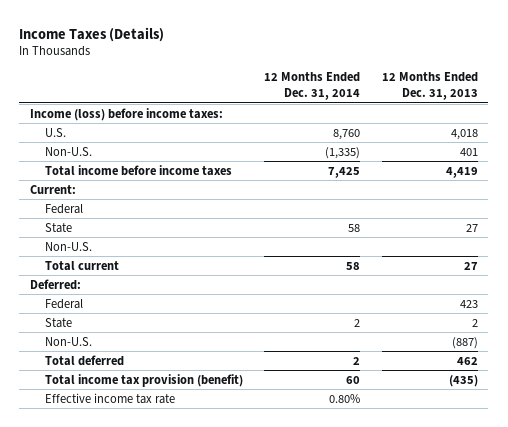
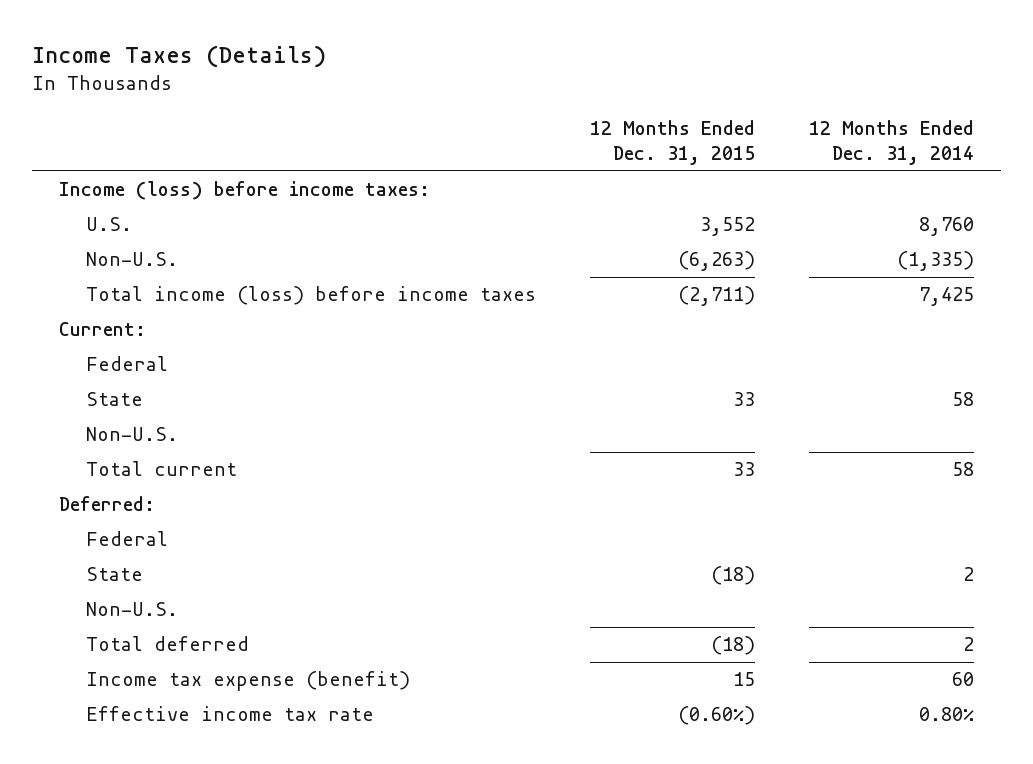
- | 12 Months Ended Dec. 31, 2014 | 12 Months Ended Dec. 31, 2013
+ | 12 Months Ended Dec. 31, 2015 | 12 Months Ended Dec. 31, 2014
- Total income before income taxes | 7,425 | 4,419
+ Total income (loss) before income taxes | (2,711) | 7,425
- Total income tax provision (benefit) | 60 | (435)
+ Income tax expense (benefit) | 15 | 60

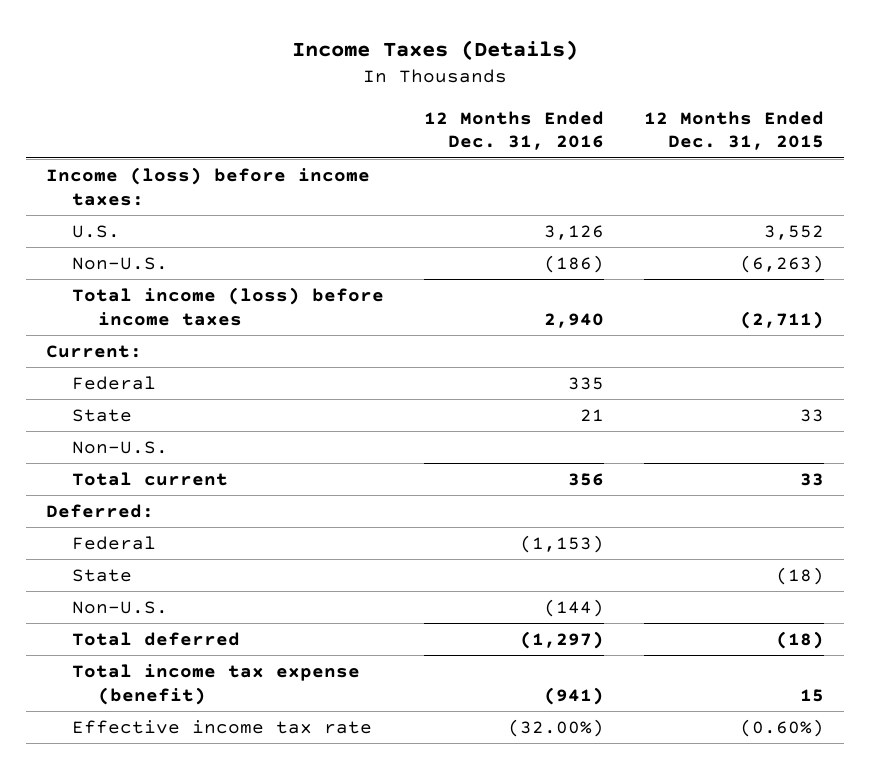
- | 12 Months Ended Dec. 31, 2015 | 12 Months Ended Dec. 31, 2014
+ | 12 Months Ended Dec. 31, 2016 | 12 Months Ended Dec. 31, 2015
- Income tax expense (benefit) | 15 | 60
+ Total income tax expense (benefit) | (941) | 15

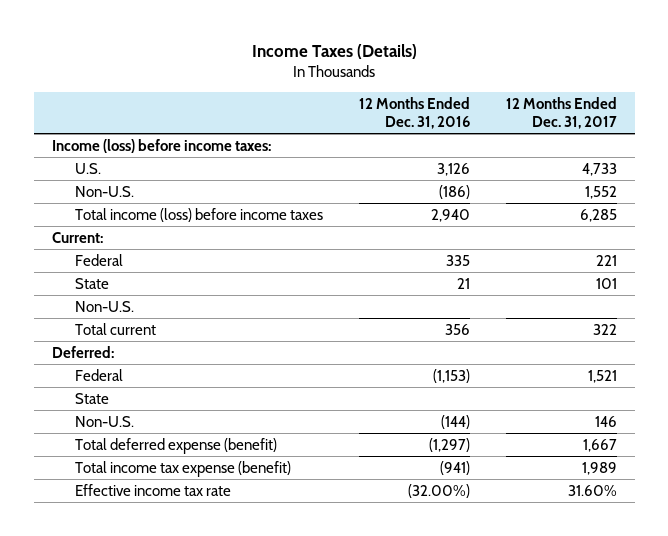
- | 12 Months Ended Dec. 31, 2016 | 12 Months Ended Dec. 31, 2015
+ | 12 Months Ended Dec. 31, 2016 | 12 Months Ended Dec. 31, 2017
- Total deferred | (1,297) | (18)
+ Total deferred expense (benefit) | (1,297) | 1,667

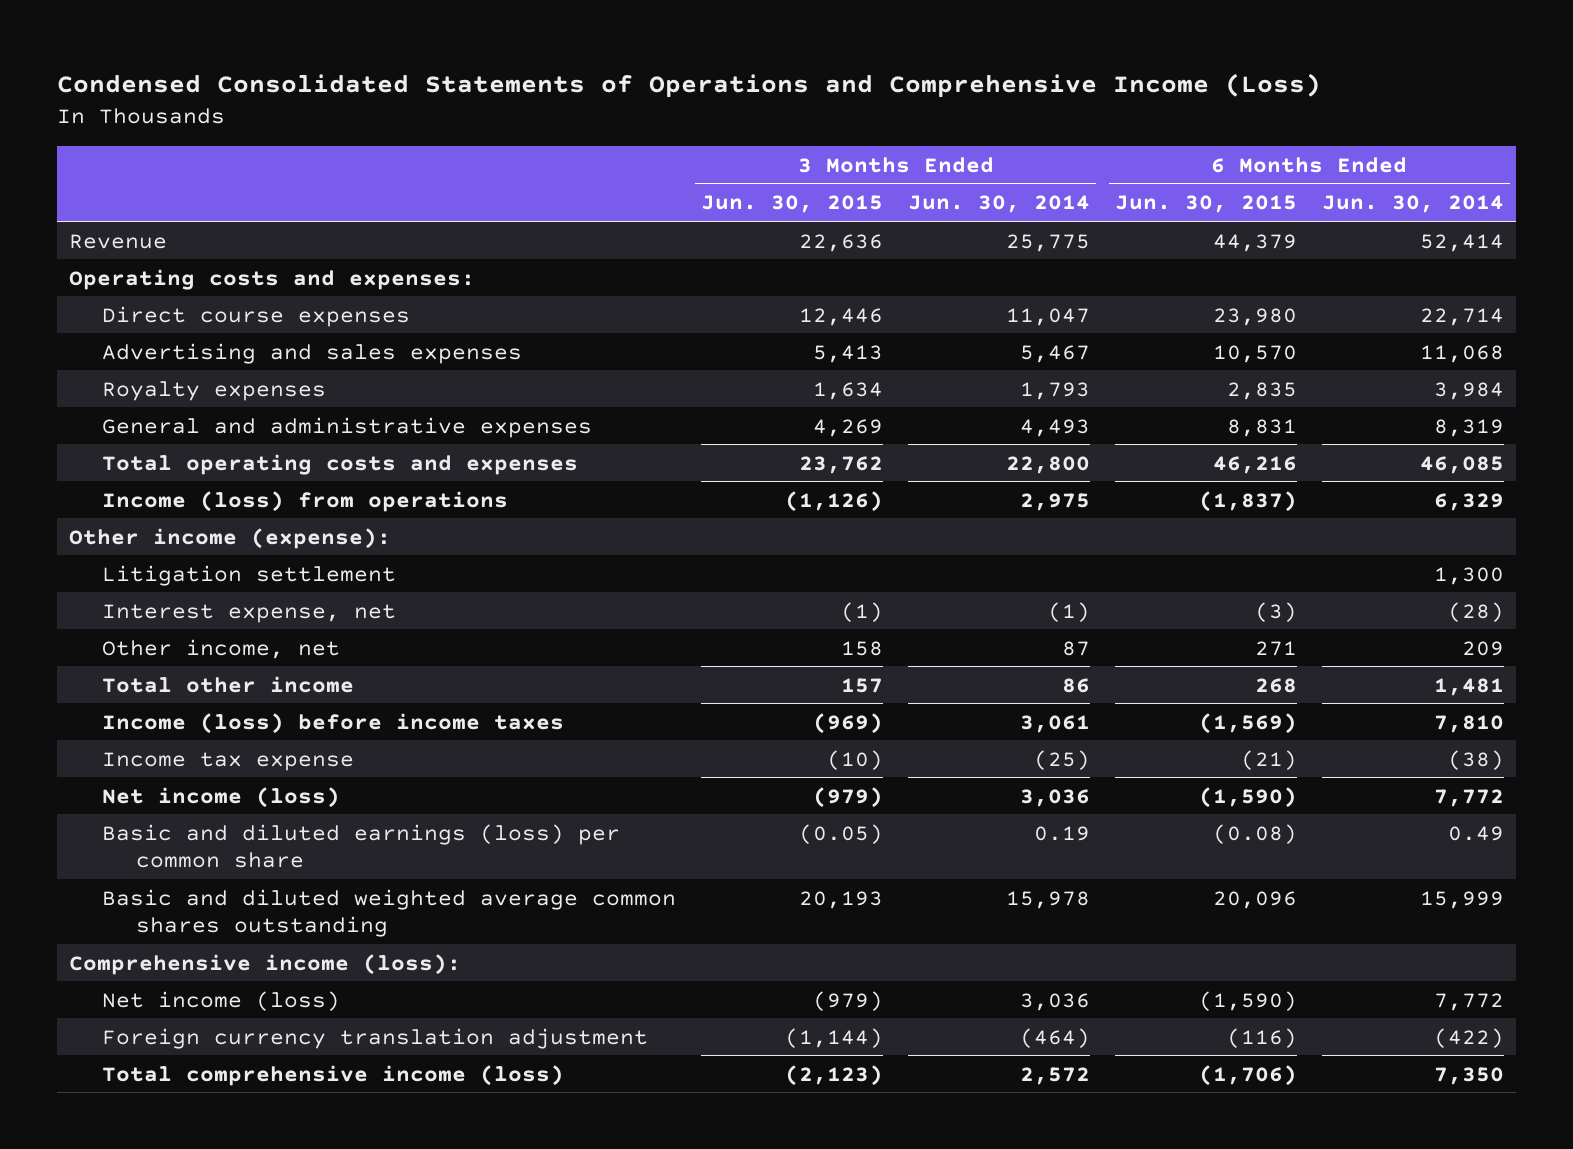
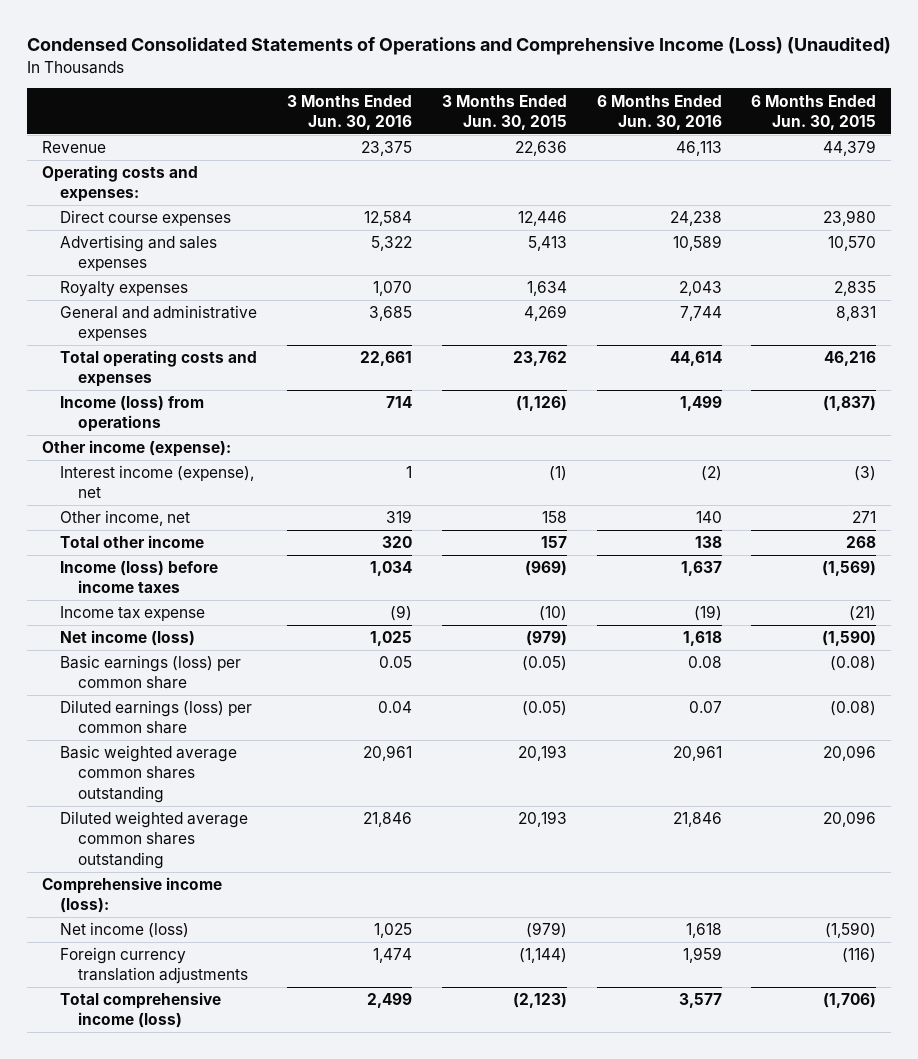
- Condensed Consolidated Statements of Operations and Comprehensive Income (Loss)
+ Condensed Consolidated Statements of Operations and Comprehensive Income (Loss) (Unaudited)
- | 3 Months Ended Jun. 30, 2015 | 3 Months Ended Jun. 30, 2014 | 6 Months Ended Jun. 30, 2015 | 6 Months Ended Jun. 30, 2014
+ | 3 Months Ended Jun. 30, 2016 | 3 Months Ended Jun. 30, 2015 | 6 Months Ended Jun. 30, 2016 | 6 Months Ended Jun. 30, 2015
- Litigation settlement | | | | 1,300
- Interest expense, net | (1) | (1) | (3) | (28)
+ Interest income (expense), net | 1 | (1) | (2) | (3)
- Basic and diluted earnings (loss) per common share | (0.05) | 0.19 | (0.08) | 0.49
- Basic and diluted weighted average common shares outstanding | 20,193 | 15,978 | 20,096 | 15,999
+ Basic earnings (loss) per common share | 0.05 | (0.05) | 0.08 | (0.08)
+ Diluted earnings (loss) per common share | 0.04 | (0.05) | 0.07 | (0.08)
+ Basic weighted average common shares outstanding | 20,961 | 20,193 | 20,961 | 20,096
+ Diluted weighted average common shares outstanding | 21,846 | 20,193 | 21,846 | 20,096
- Foreign currency translation adjustment | (1,144) | (464) | (116) | (422)
+ Foreign currency translation adjustments | 1,474 | (1,144) | 1,959 | (116)

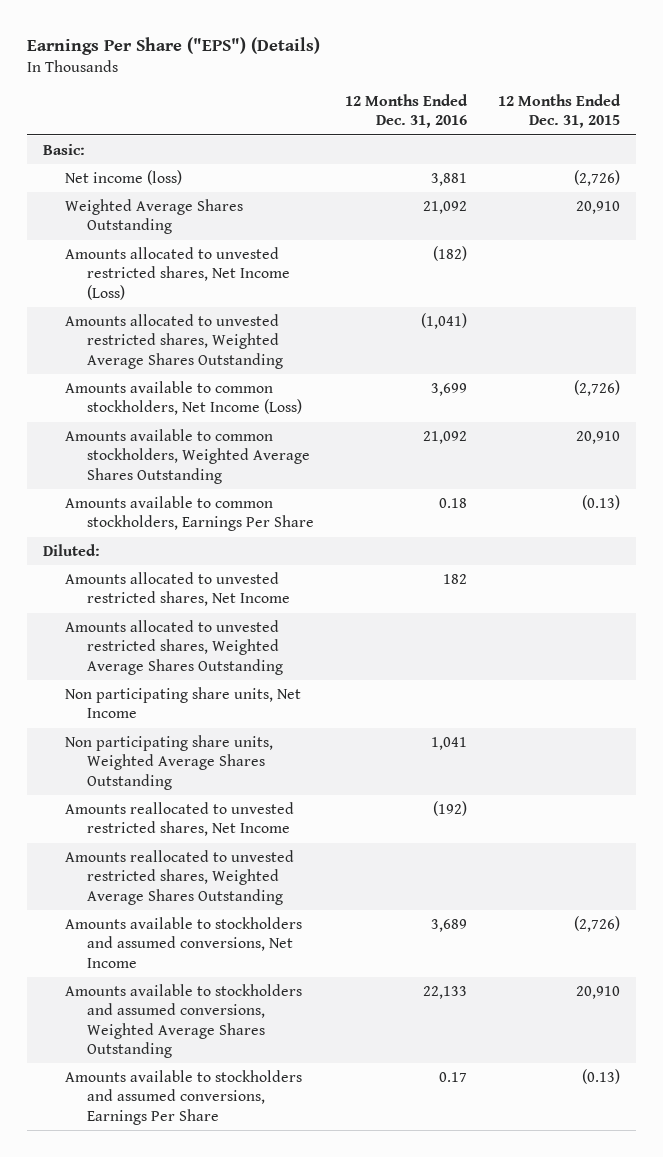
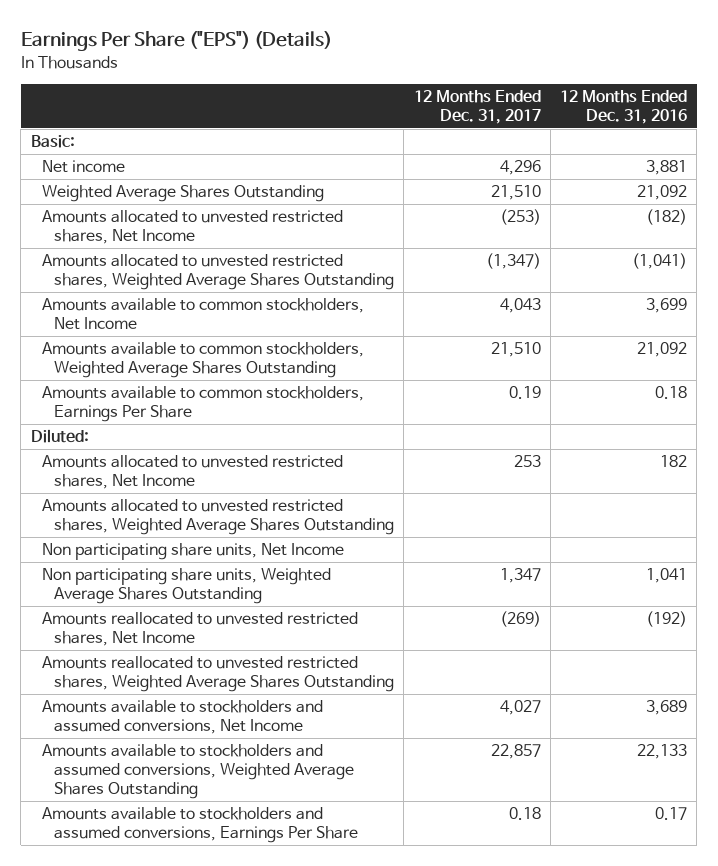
- | 12 Months Ended Dec. 31, 2016 | 12 Months Ended Dec. 31, 2015
+ | 12 Months Ended Dec. 31, 2017 | 12 Months Ended Dec. 31, 2016
- Net income (loss) | 3,881 | (2,726)
+ Net income | 4,296 | 3,881
- Amounts allocated to unvested restricted shares, Net Income (Loss) | (182) |
+ Amounts allocated to unvested restricted shares, Net Income | (253) | (182)
- Amounts available to common stockholders, Net Income (Loss) | 3,699 | (2,726)
+ Amounts available to common stockholders, Net Income | 4,043 | 3,699

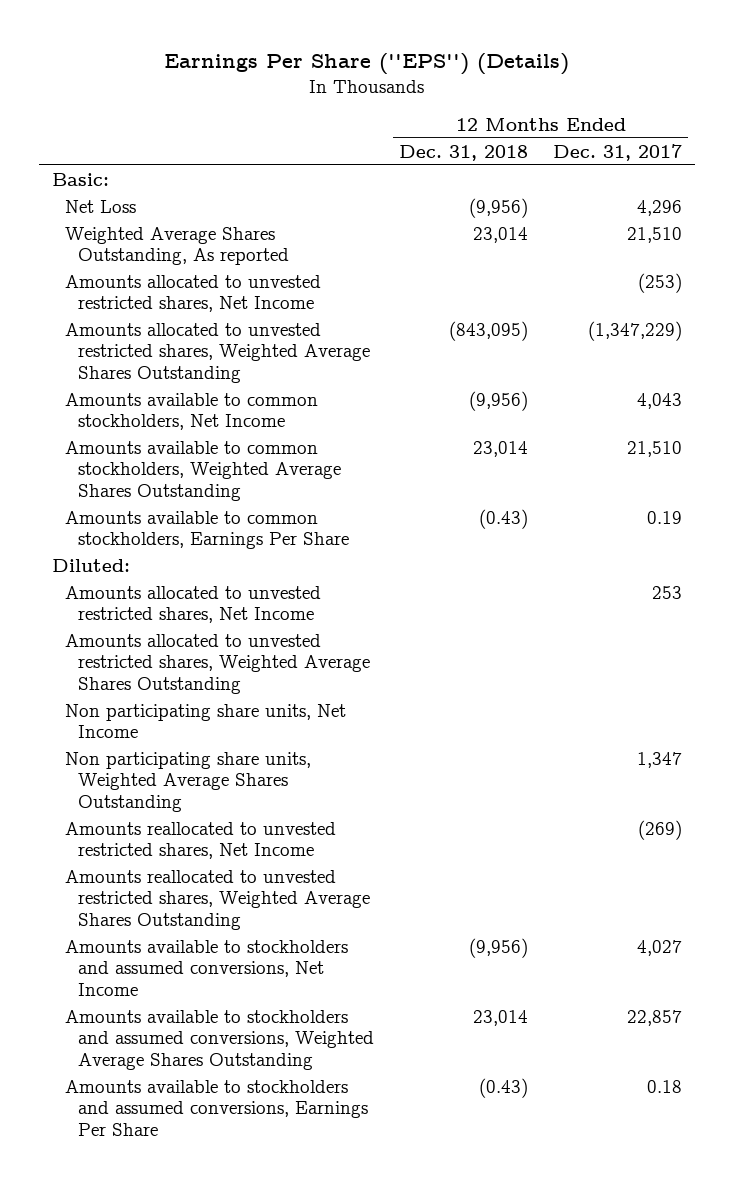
- Earnings Per Share ("EPS") (Details)
+ Earnings Per Share (''EPS'') (Details)
- | 12 Months Ended Dec. 31, 2017 | 12 Months Ended Dec. 31, 2016
+ | 12 Months Ended Dec. 31, 2018 | 12 Months Ended Dec. 31, 2017
- Net income | 4,296 | 3,881
- Weighted Average Shares Outstanding | 21,510 | 21,092
+ Net Loss | (9,956) | 4,296
+ Weighted Average Shares Outstanding, As reported | 23,014 | 21,510
- Amounts allocated to unvested restricted shares, Weighted Average Shares Outstanding | (1,347) | (1,041)
+ Amounts allocated to unvested restricted shares, Weighted Average Shares Outstanding | (843,095) | (1,347,229)

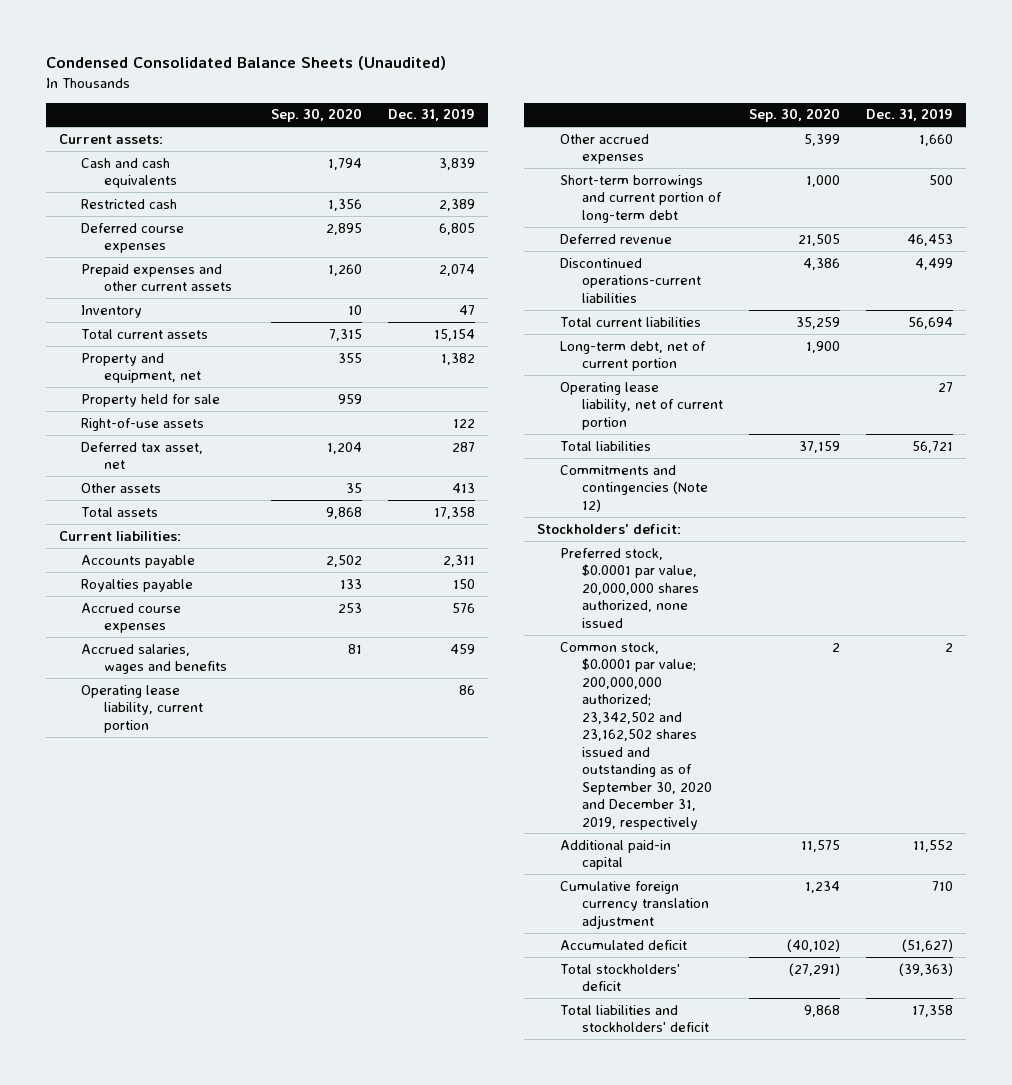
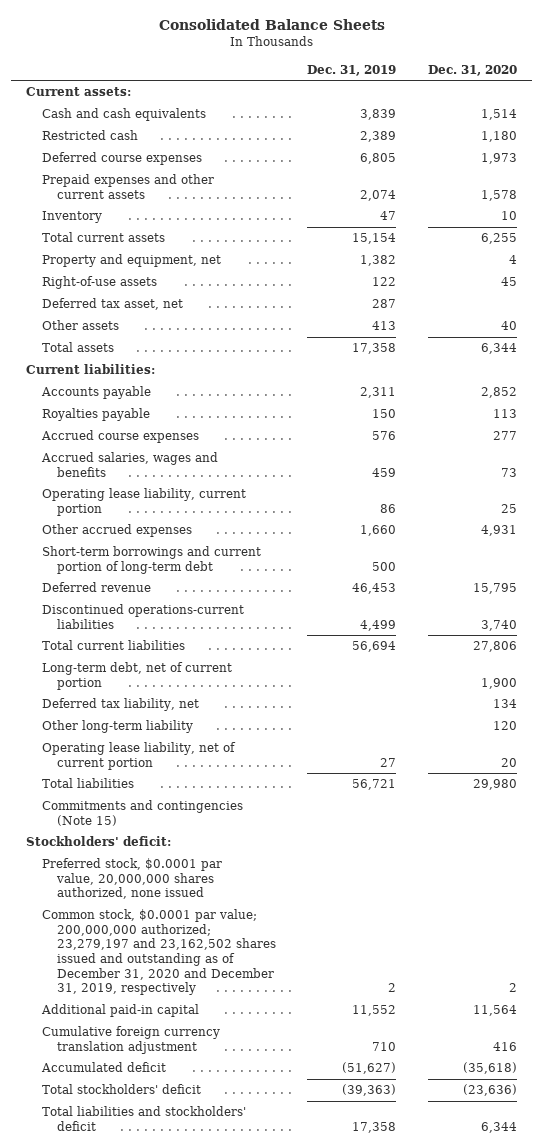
- Condensed Consolidated Balance Sheets (Unaudited)
+ Consolidated Balance Sheets
- | Sep. 30, 2020 | Dec. 31, 2019
+ | Dec. 31, 2019 | Dec. 31, 2020
- Property held for sale | 959 |
+ Deferred tax liability, net | | 134
+ Other long-term liability | | 120
- Commitments and contingencies (Note 12)
+ Commitments and contingencies (Note 15)
- Common stock, $0.0001 par value; 200,000,000 authorized; 23,342,502 and 23,162,502 shares issued and outstanding as of September 30, 2020 and December 31, 2019, respectively | 2 | 2
+ Common stock, $0.0001 par value; 200,000,000 authorized; 23,279,197 and 23,162,502 shares issued and outstanding as of December 31, 2020 and December 31, 2019, respectively | 2 | 2

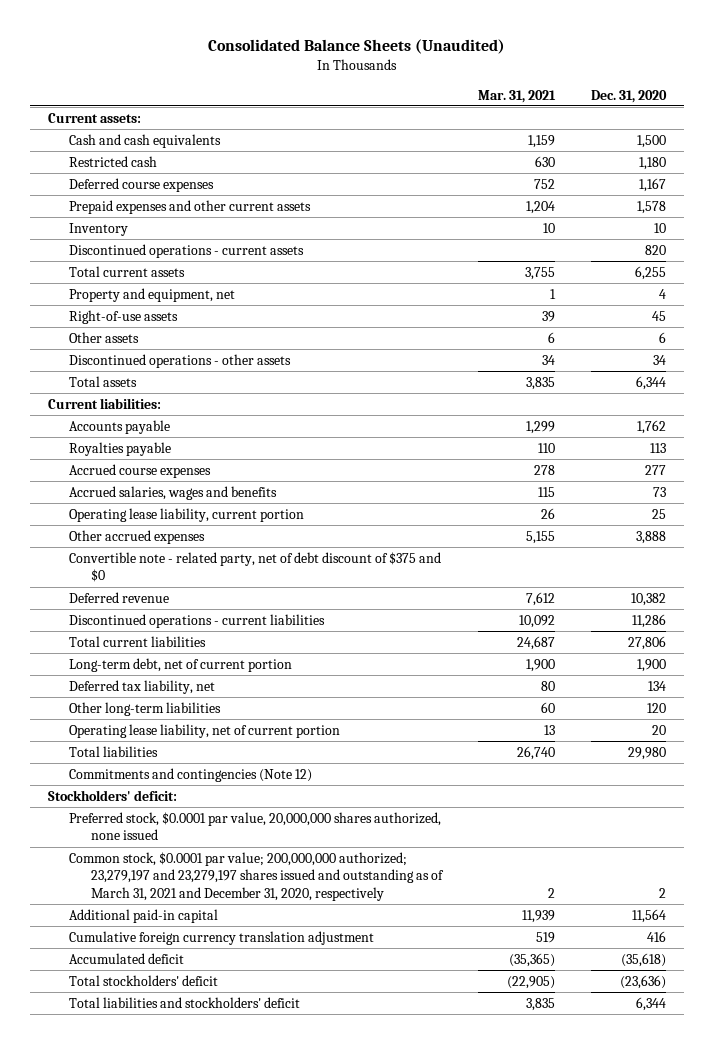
- Consolidated Balance Sheets
+ Consolidated Balance Sheets (Unaudited)
- | Dec. 31, 2019 | Dec. 31, 2020
+ | Mar. 31, 2021 | Dec. 31, 2020
- Cash and cash equivalents | 3,839 | 1,514
+ Cash and cash equivalents | 1,159 | 1,500
- Deferred course expenses | 6,805 | 1,973
+ Deferred course expenses | 752 | 1,167
+ Discontinued operations - current assets | | 820
- Deferred tax asset, net | 287 |
- Other assets | 413 | 40
+ Other assets | 6 | 6
+ Discontinued operations - other assets | 34 | 34
- Accounts payable | 2,311 | 2,852
+ Accounts payable | 1,299 | 1,762
- Other accrued expenses | 1,660 | 4,931
- Short-term borrowings and current portion of long-term debt | 500 |
- Deferred revenue | 46,453 | 15,795
- Discontinued operations-current liabilities | 4,499 | 3,740
+ Other accrued expenses | 5,155 | 3,888
+ Convertible note - related party, net of debt discount of $375 and $0
+ Deferred revenue | 7,612 | 10,382
+ Discontinued operations - current liabilities | 10,092 | 11,286
- Other long-term liability | | 120
+ Other long-term liabilities | 60 | 120
- Commitments and contingencies (Note 15)
+ Commitments and contingencies (Note 12)
- Common stock, $0.0001 par value; 200,000,000 authorized; 23,279,197 and 23,162,502 shares issued and outstanding as of December 31, 2020 and December 31, 2019, respectively | 2 | 2
+ Common stock, $0.0001 par value; 200,000,000 authorized; 23,279,197 and 23,279,197 shares issued and outstanding as of March 31, 2021 and December 31, 2020, respectively | 2 | 2

